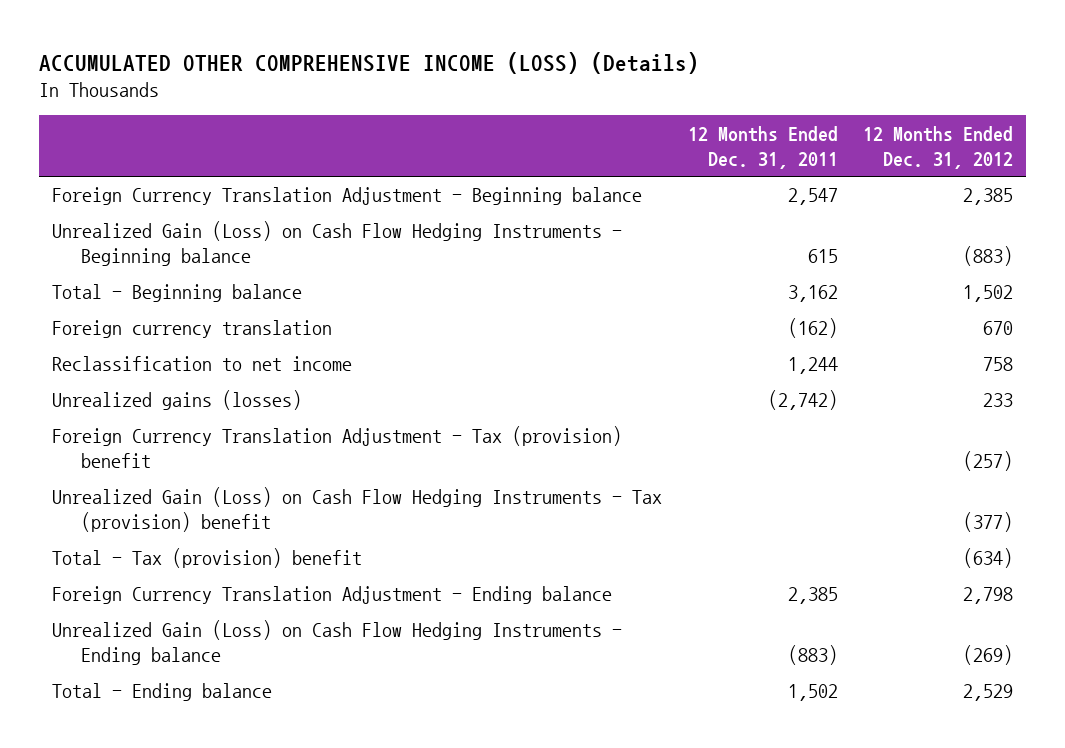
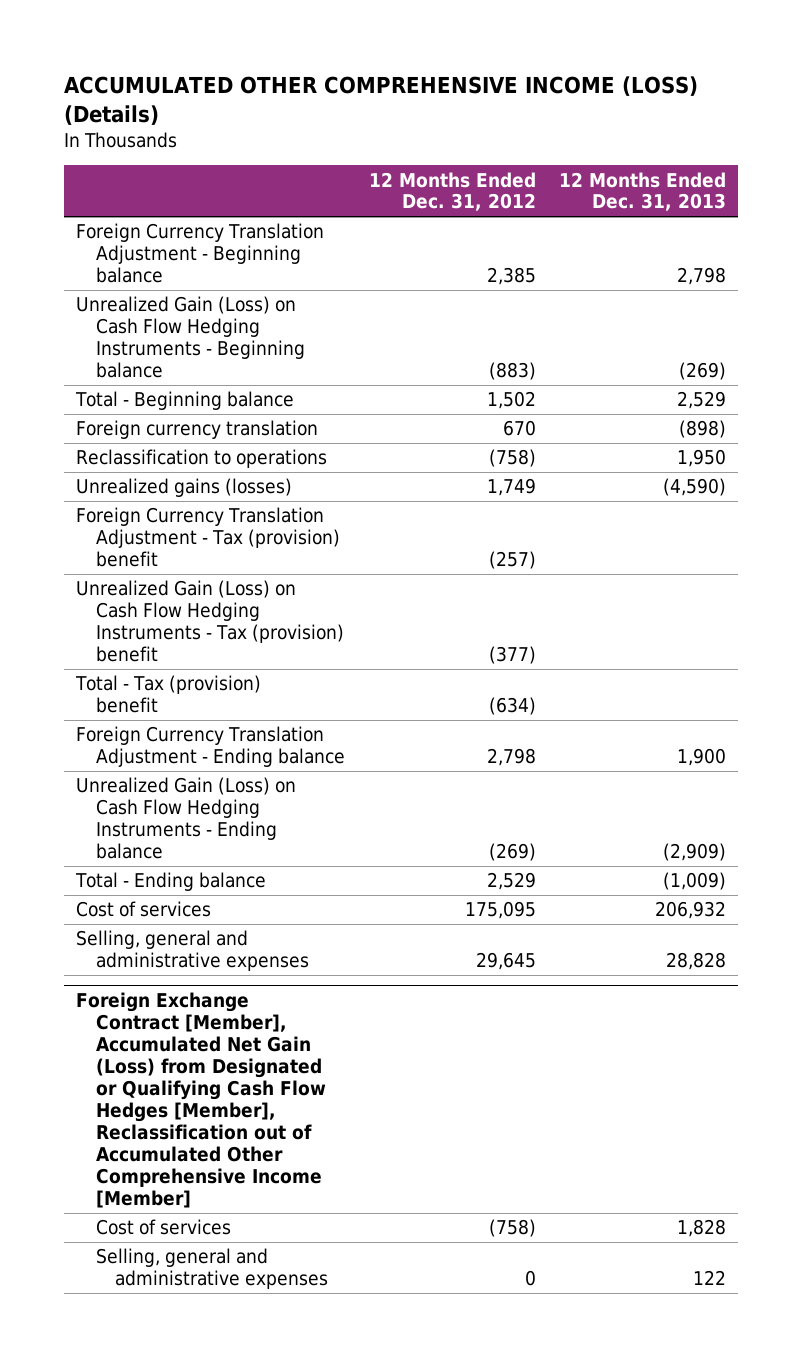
- | 12 Months Ended Dec. 31, 2011 | 12 Months Ended Dec. 31, 2012
+ | 12 Months Ended Dec. 31, 2012 | 12 Months Ended Dec. 31, 2013
- Reclassification to net income | 1,244 | 758
- Unrealized gains (losses) | (2,742) | 233
+ Reclassification to operations | (758) | 1,950
+ Unrealized gains (losses) | 1,749 | (4,590)
+ Cost of services | 175,095 | 206,932
+ Selling, general and administrative expenses | 29,645 | 28,828
+ Foreign Exchange Contract [Member], Accumulated Net Gain (Loss) from Designated or Qualifying Cash Flow Hedges [Member], Reclassification out of Accumulated Other Comprehensive Income [Member]
+ Cost of services | (758) | 1,828
+ Selling, general and administrative expenses | 0 | 122

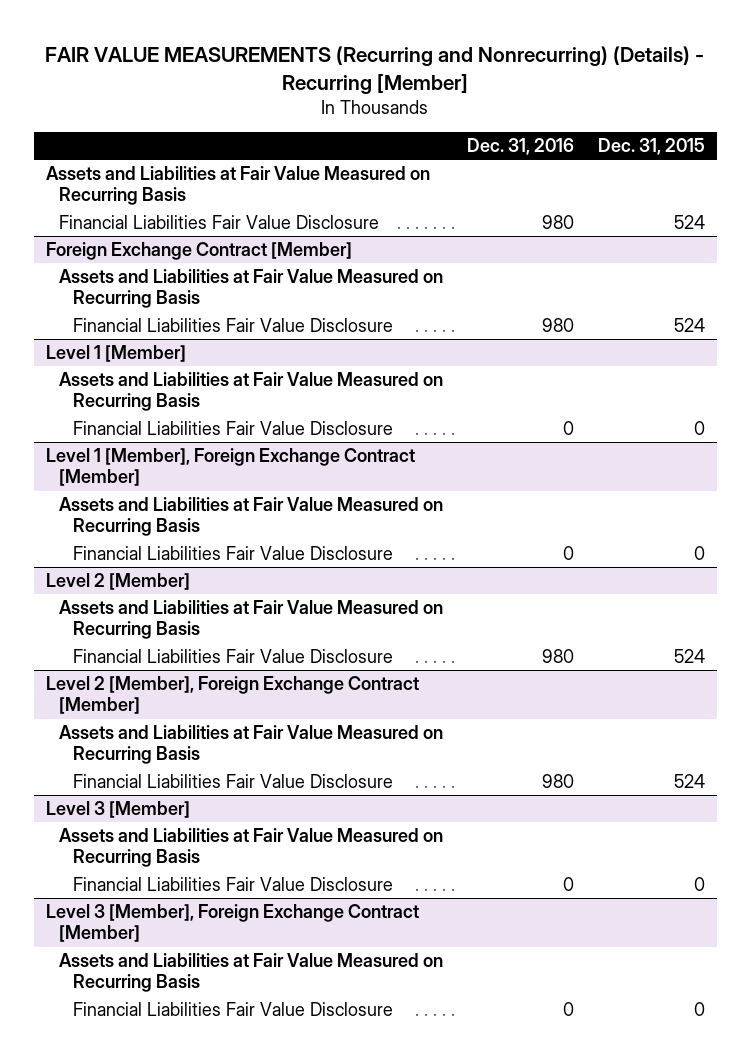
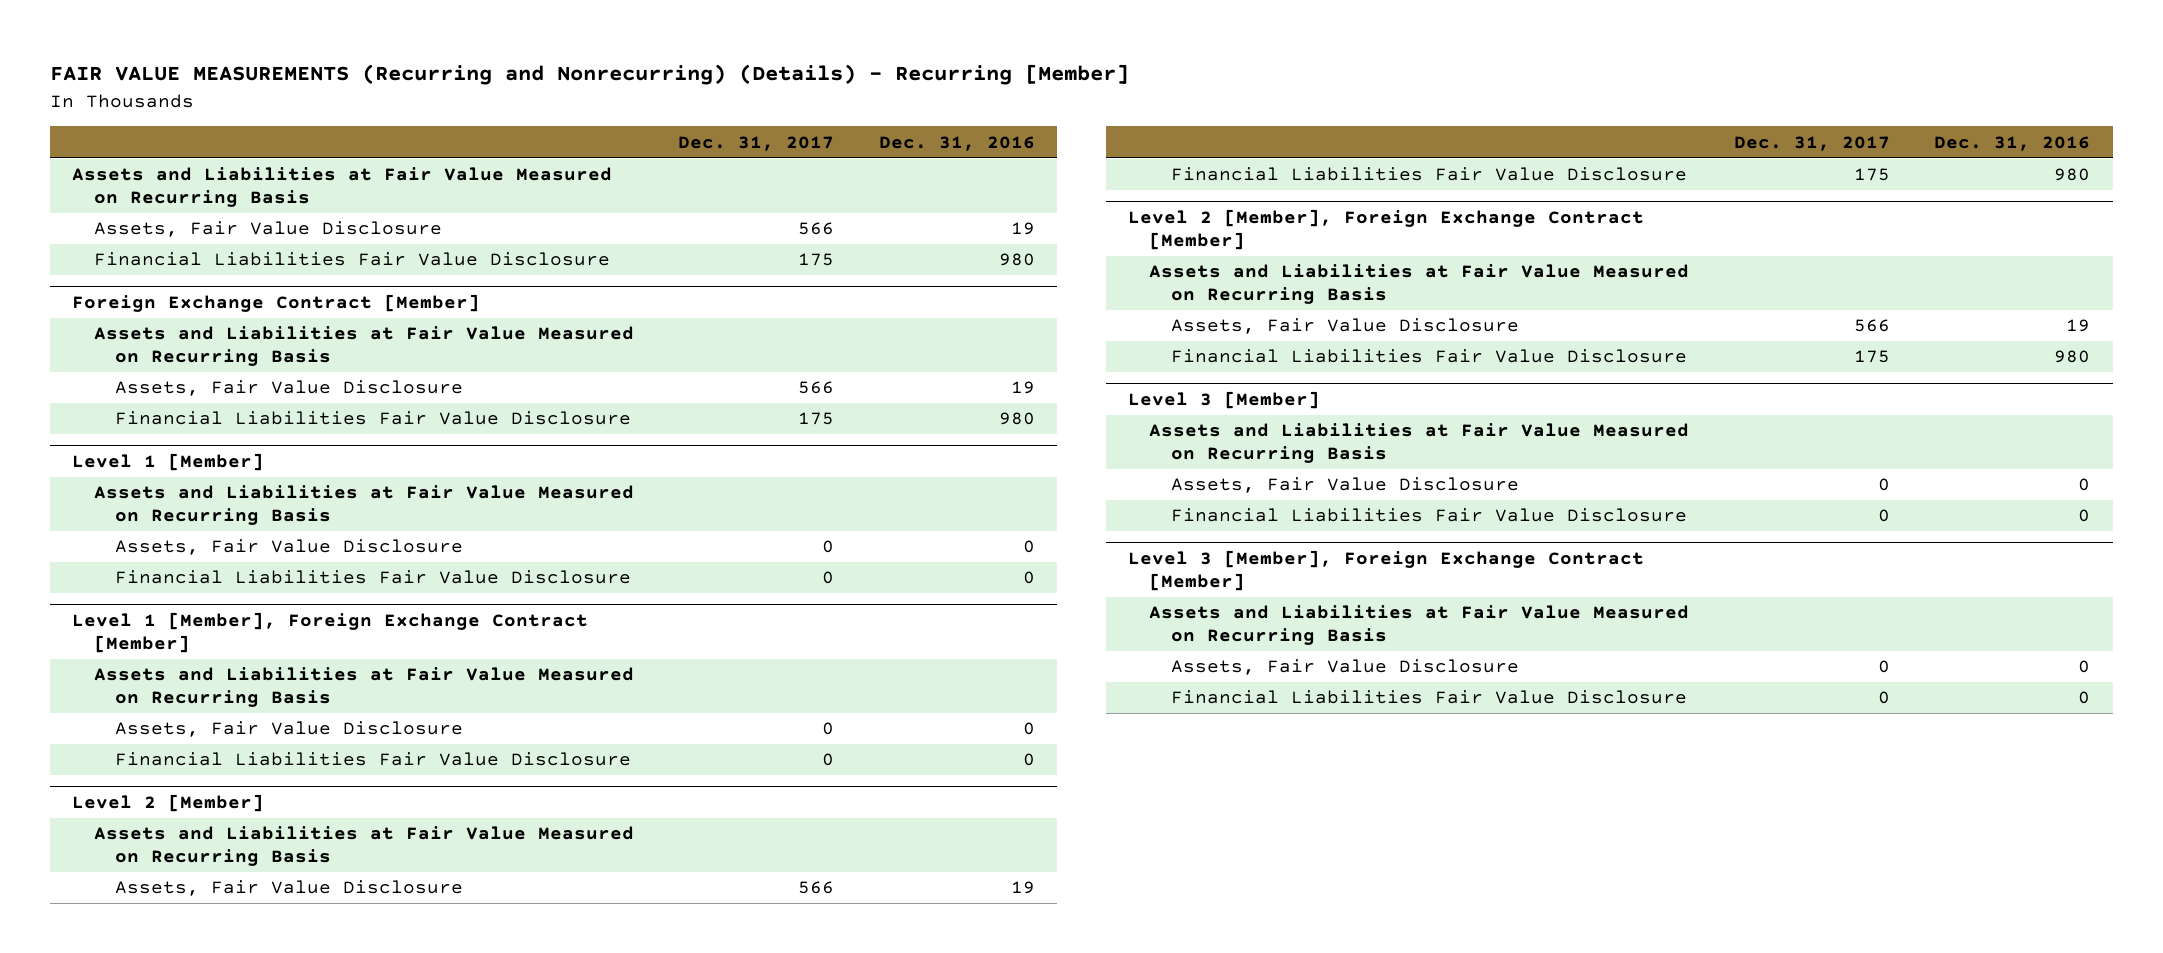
- | Dec. 31, 2016 | Dec. 31, 2015
+ | Dec. 31, 2017 | Dec. 31, 2016
+ Assets, Fair Value Disclosure | 566 | 19
@ Foreign Exchange Contract [Member]
+ Assets, Fair Value Disclosure | 566 | 19
@ Level 1 [Member]
+ Assets, Fair Value Disclosure | 0 | 0
@ Level 1 [Member], Foreign Exchange Contract [Member]
+ Assets, Fair Value Disclosure | 0 | 0
@ Level 2 [Member]
+ Assets, Fair Value Disclosure | 566 | 19
@ Level 2 [Member], Foreign Exchange Contract [Member]
+ Assets, Fair Value Disclosure | 566 | 19
@ Level 3 [Member]
+ Assets, Fair Value Disclosure | 0 | 0
@ Level 3 [Member], Foreign Exchange Contract [Member]
+ Assets, Fair Value Disclosure | 0 | 0

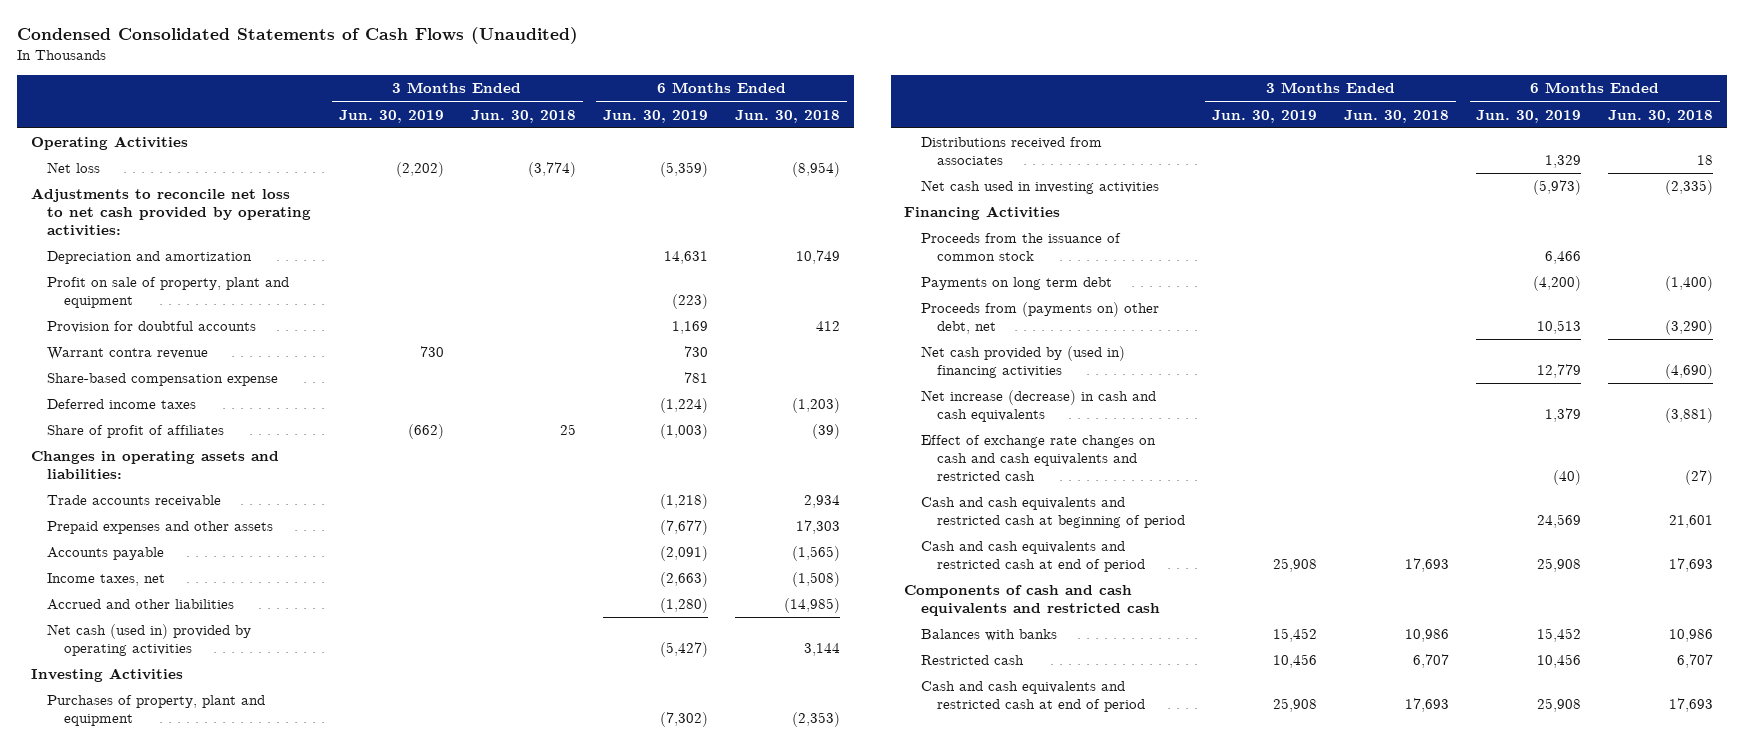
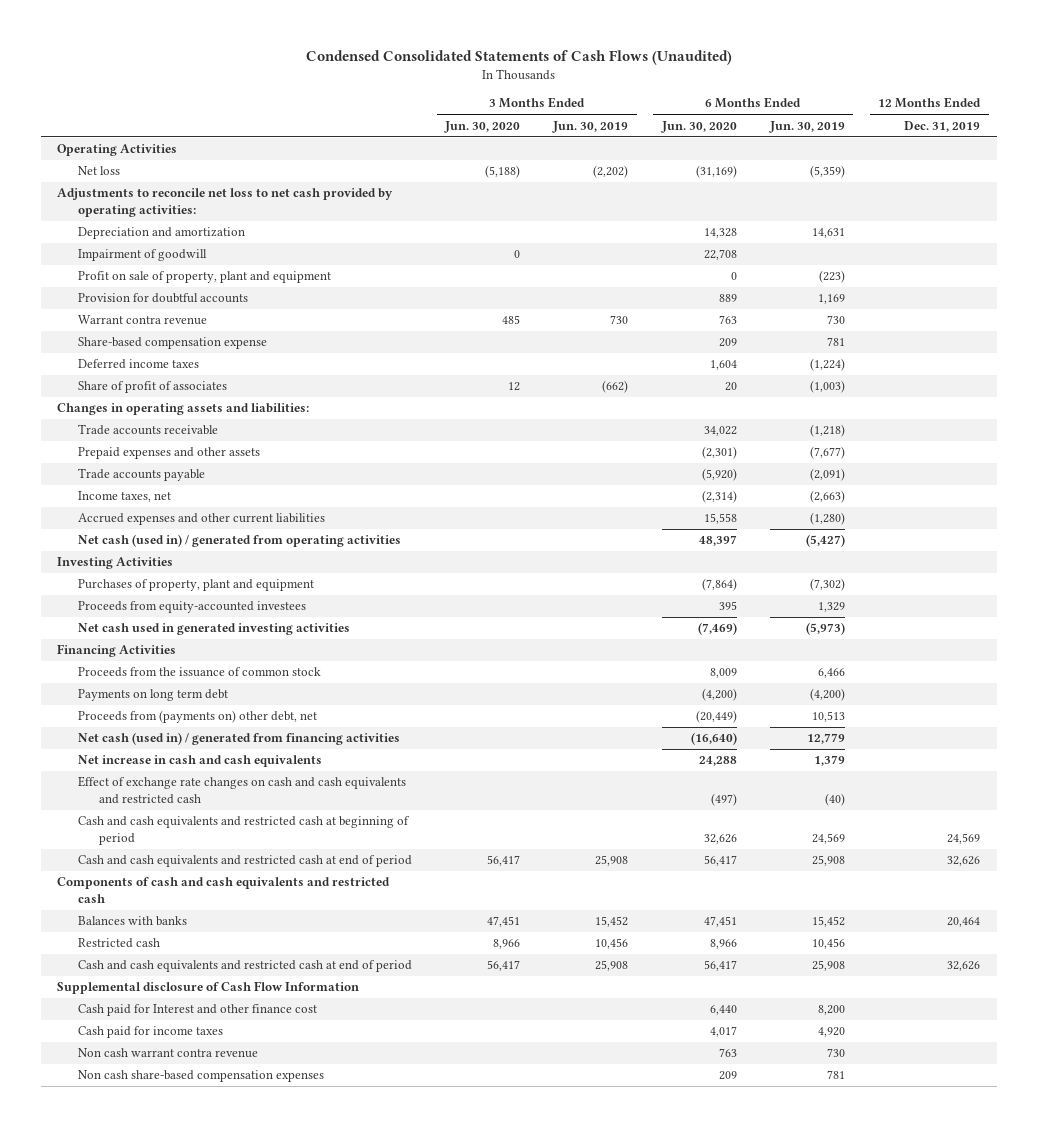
- | 3 Months Ended Jun. 30, 2019 | 3 Months Ended Jun. 30, 2018 | 6 Months Ended Jun. 30, 2019 | 6 Months Ended Jun. 30, 2018
+ | 3 Months Ended Jun. 30, 2020 | 3 Months Ended Jun. 30, 2019 | 6 Months Ended Jun. 30, 2020 | 6 Months Ended Jun. 30, 2019 | 12 Months Ended Dec. 31, 2019
+ Impairment of goodwill | 0 | | 22,708 | |
- Share of profit of affiliates | (662) | 25 | (1,003) | (39)
+ Share of profit of associates | 12 | (662) | 20 | (1,003) |
- Accounts payable | | | (2,091) | (1,565)
+ Trade accounts payable | | | (5,920) | (2,091) |
- Accrued and other liabilities | | | (1,280) | (14,985)
- Net cash (used in) provided by operating activities | | | (5,427) | 3,144
+ Accrued expenses and other current liabilities | | | 15,558 | (1,280) |
+ Net cash (used in) / generated from operating activities | | | 48,397 | (5,427) |
- Distributions received from associates | | | 1,329 | 18
- Net cash used in investing activities | | | (5,973) | (2,335)
+ Proceeds from equity-accounted investees | | | 395 | 1,329 |
+ Net cash used in generated investing activities | | | (7,469) | (5,973) |
- Net cash provided by (used in) financing activities | | | 12,779 | (4,690)
- Net increase (decrease) in cash and cash equivalents | | | 1,379 | (3,881)
+ Net cash (used in) / generated from financing activities | | | (16,640) | 12,779 |
+ Net increase in cash and cash equivalents | | | 24,288 | 1,379 |
+ Supplemental disclosure of Cash Flow Information
+ Cash paid for Interest and other finance cost | | | 6,440 | 8,200 |
+ Cash paid for income taxes | | | 4,017 | 4,920 |
+ Non cash warrant contra revenue | | | 763 | 730 |
+ Non cash share-based compensation expenses | | | 209 | 781 |

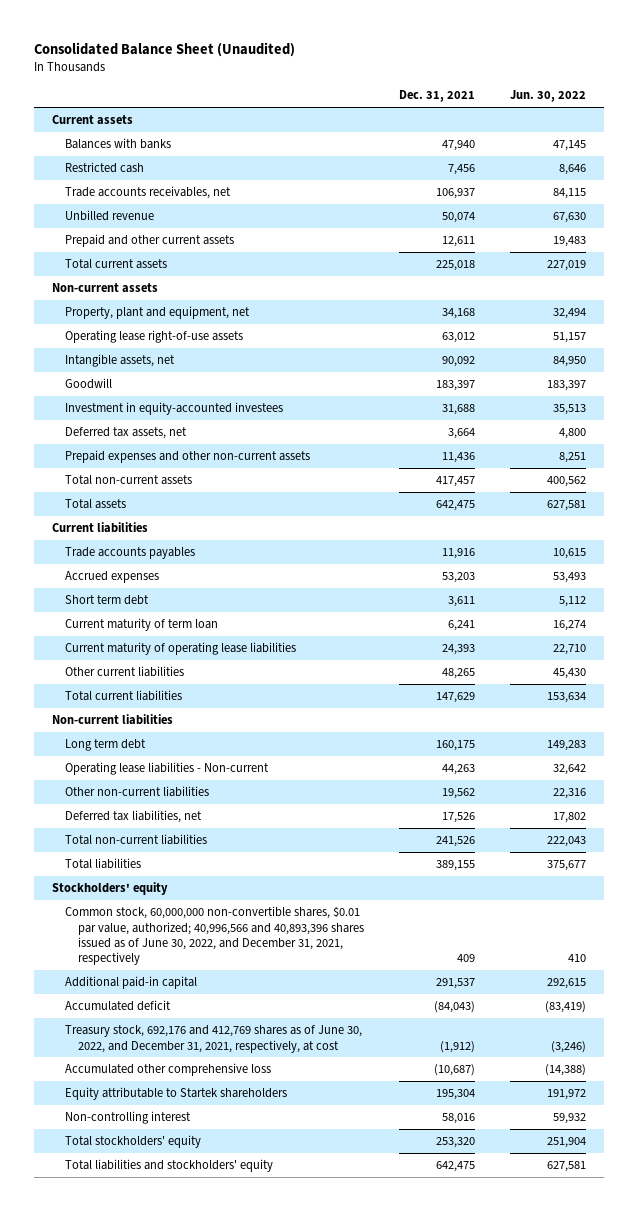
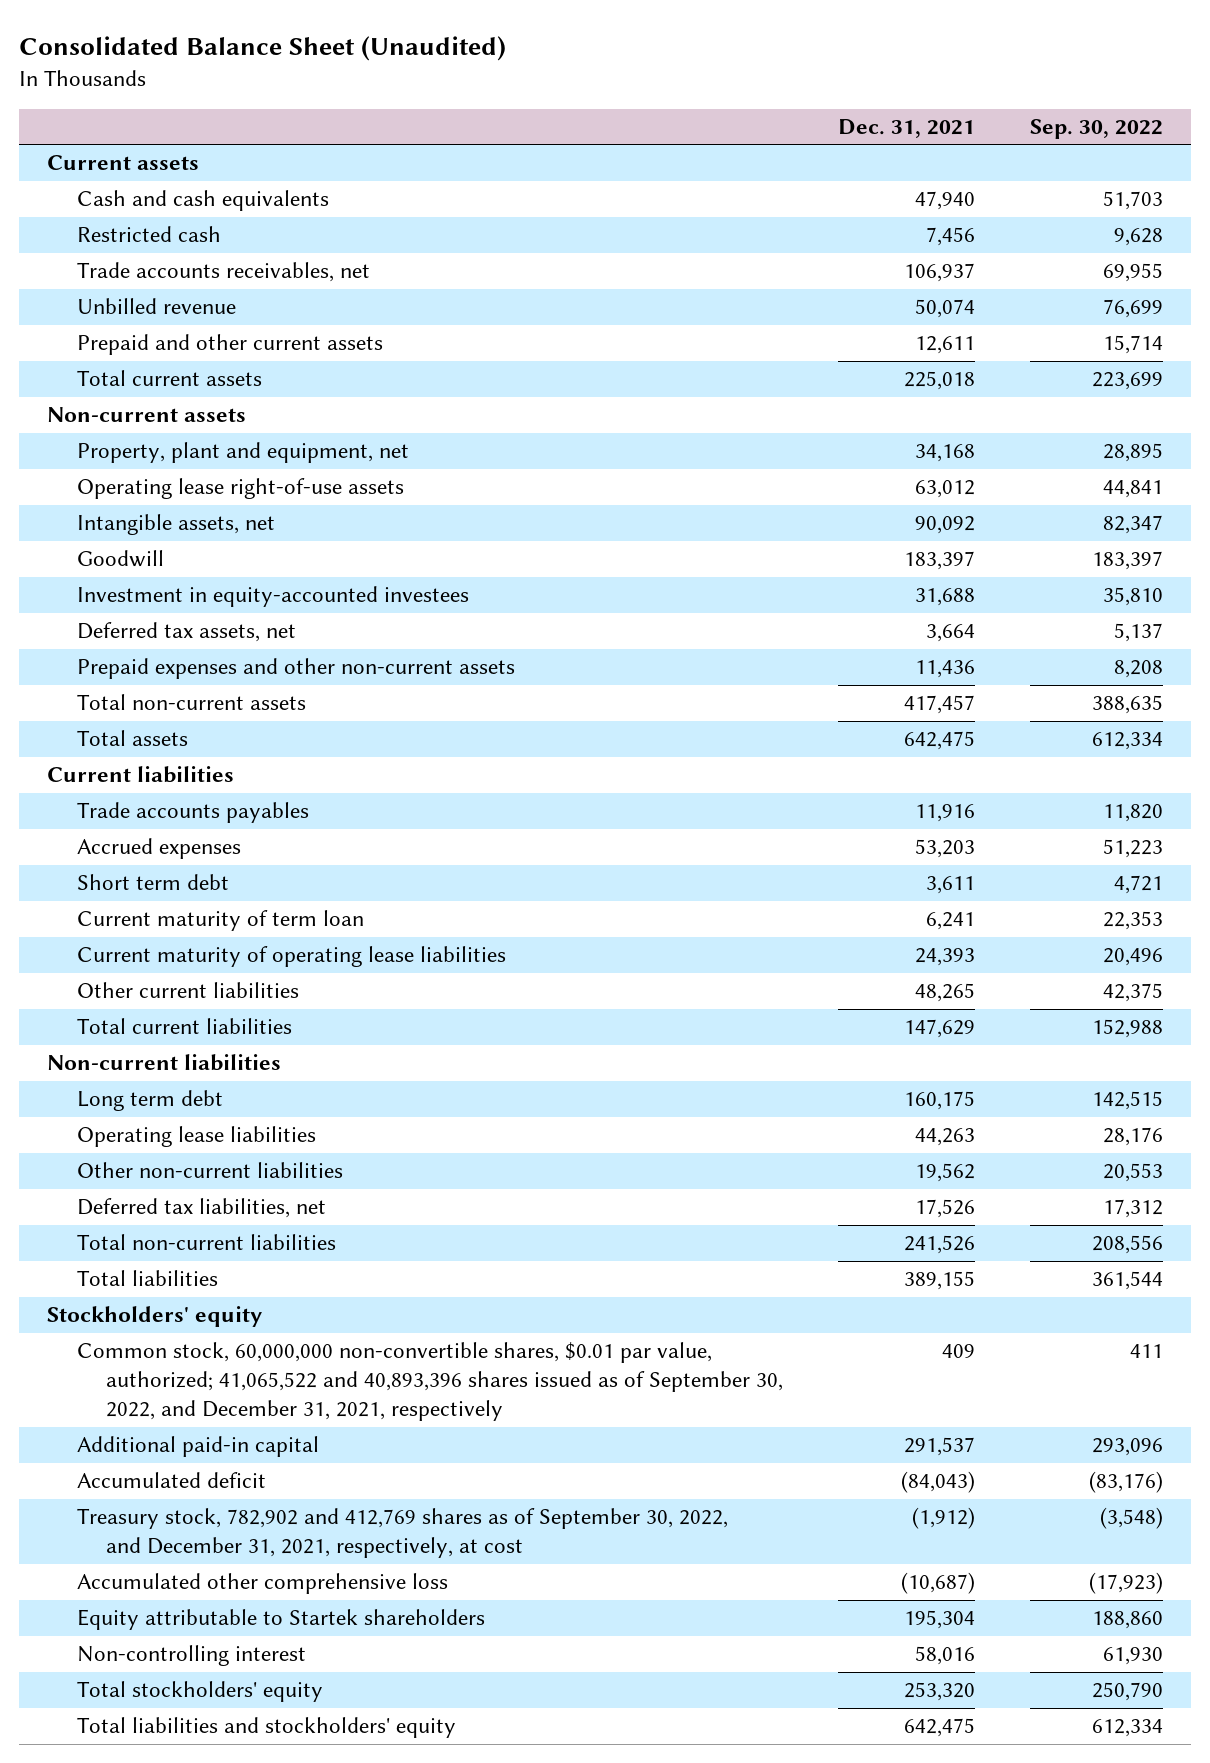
- | Dec. 31, 2021 | Jun. 30, 2022
+ | Dec. 31, 2021 | Sep. 30, 2022
- Balances with banks | 47,940 | 47,145
+ Cash and cash equivalents | 47,940 | 51,703
- Operating lease liabilities - Non-current | 44,263 | 32,642
+ Operating lease liabilities | 44,263 | 28,176
- Common stock, 60,000,000 non-convertible shares, $0.01 par value, authorized; 40,996,566 and 40,893,396 shares issued as of June 30, 2022, and December 31, 2021, respectively | 409 | 410
+ Common stock, 60,000,000 non-convertible shares, $0.01 par value, authorized; 41,065,522 and 40,893,396 shares issued as of September 30, 2022, and December 31, 2021, respectively | 409 | 411
- Treasury stock, 692,176 and 412,769 shares as of June 30, 2022, and December 31, 2021, respectively, at cost | (1,912) | (3,246)
+ Treasury stock, 782,902 and 412,769 shares as of September 30, 2022, and December 31, 2021, respectively, at cost | (1,912) | (3,548)

